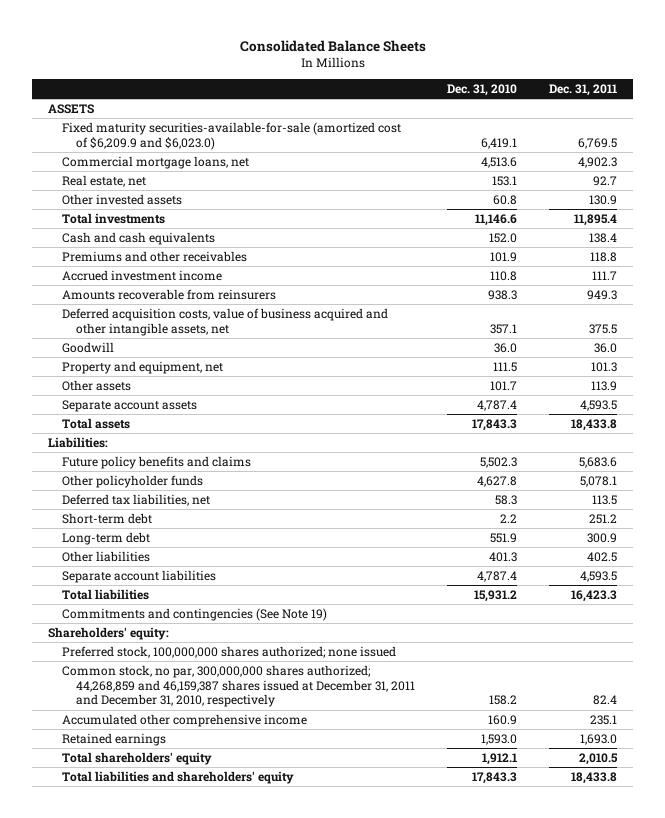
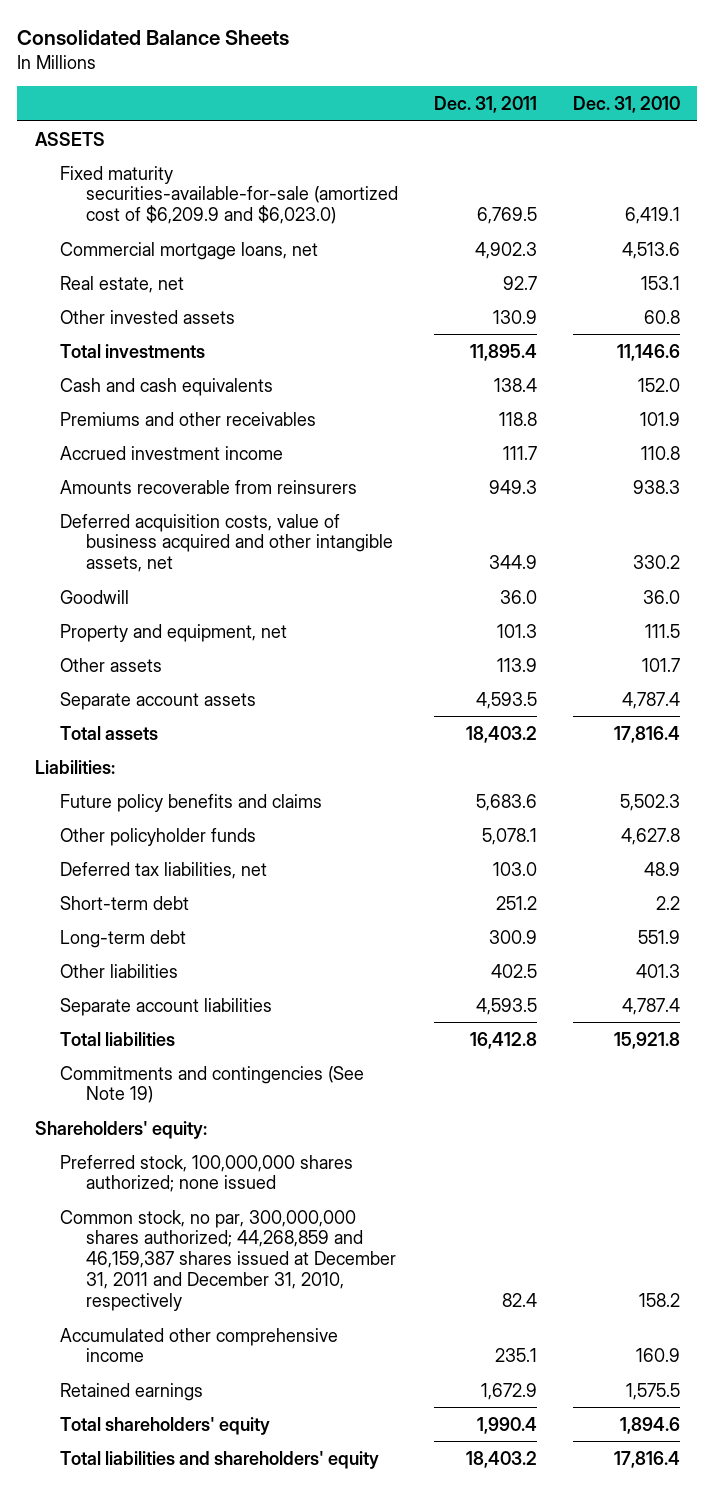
- | Dec. 31, 2010 | Dec. 31, 2011
+ | Dec. 31, 2011 | Dec. 31, 2010
- Deferred acquisition costs, value of business acquired and other intangible assets, net | 357.1 | 375.5
+ Deferred acquisition costs, value of business acquired and other intangible assets, net | 344.9 | 330.2
- Total assets | 17,843.3 | 18,433.8
+ Total assets | 18,403.2 | 17,816.4
- Deferred tax liabilities, net | 58.3 | 113.5
+ Deferred tax liabilities, net | 103.0 | 48.9
- Total liabilities | 15,931.2 | 16,423.3
+ Total liabilities | 16,412.8 | 15,921.8
- Retained earnings | 1,593.0 | 1,693.0
- Total shareholders' equity | 1,912.1 | 2,010.5
- Total liabilities and shareholders' equity | 17,843.3 | 18,433.8
+ Retained earnings | 1,672.9 | 1,575.5
+ Total shareholders' equity | 1,990.4 | 1,894.6
+ Total liabilities and shareholders' equity | 18,403.2 | 17,816.4

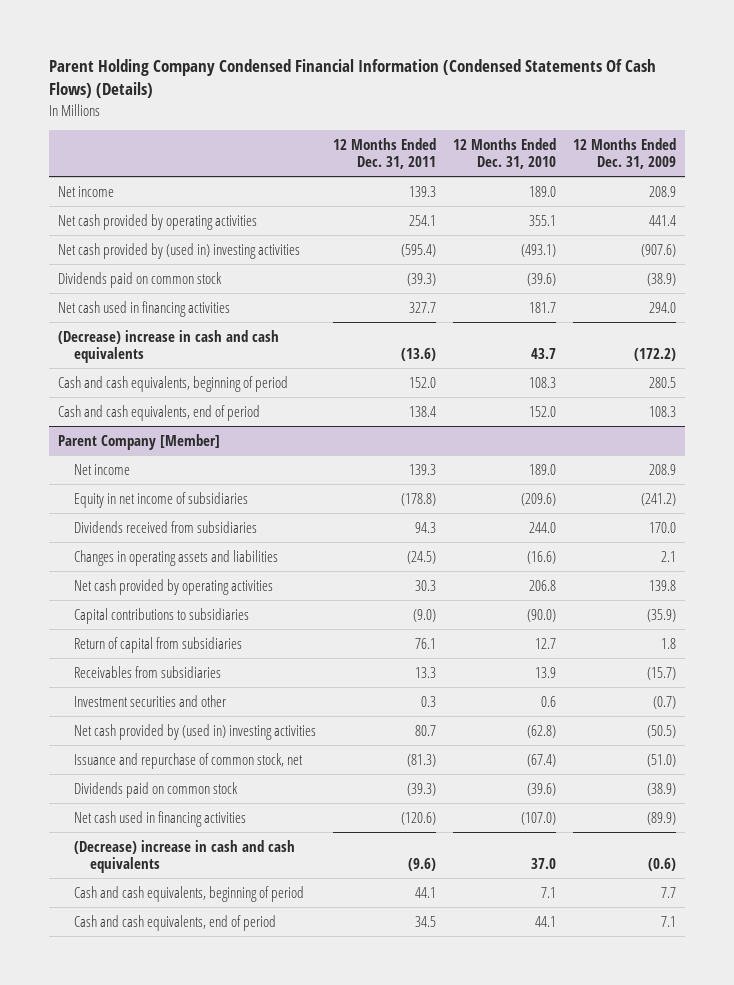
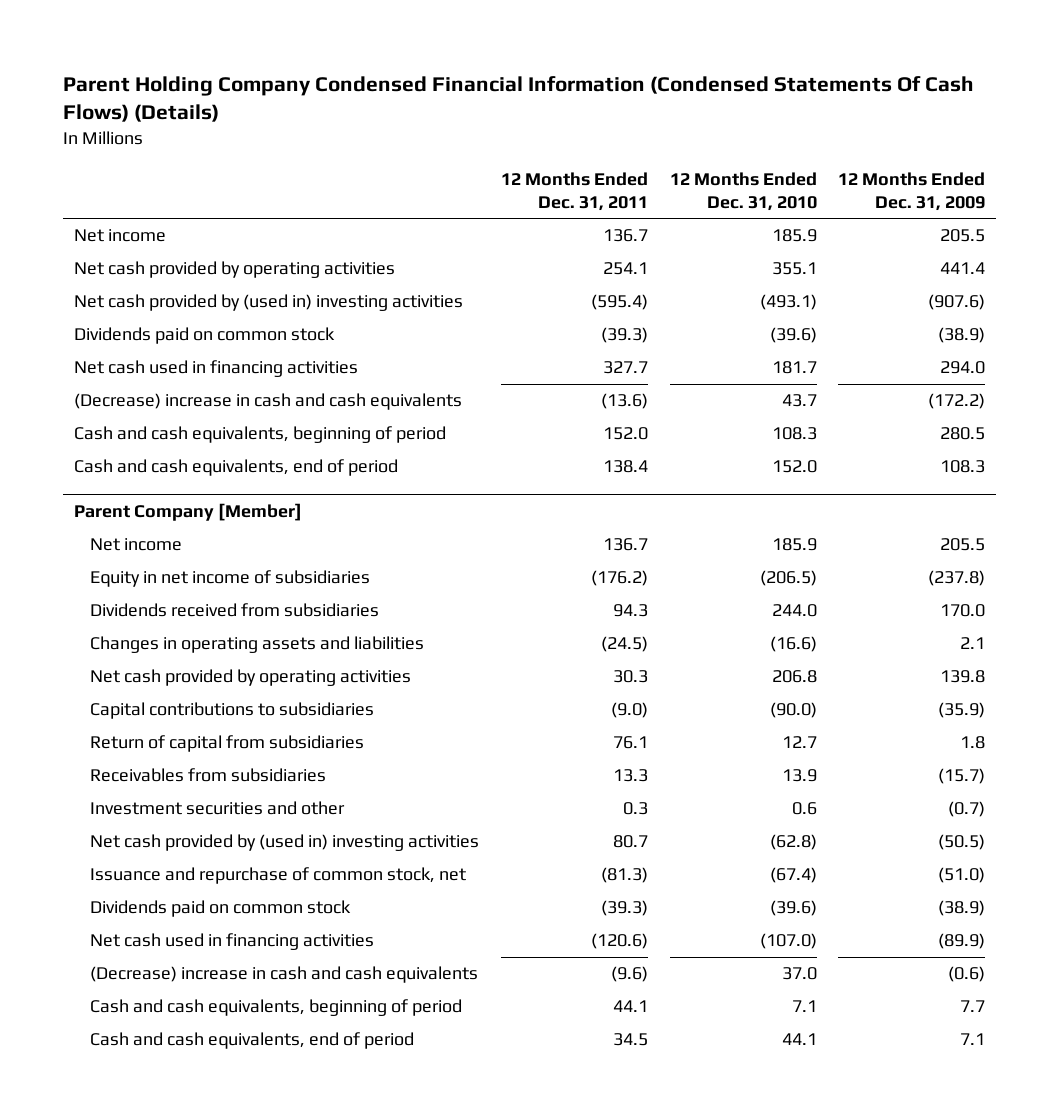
- Net income | 139.3 | 189.0 | 208.9
+ Net income | 136.7 | 185.9 | 205.5
@ Parent Company [Member]
- Net income | 139.3 | 189.0 | 208.9
- Equity in net income of subsidiaries | (178.8) | (209.6) | (241.2)
+ Net income | 136.7 | 185.9 | 205.5
+ Equity in net income of subsidiaries | (176.2) | (206.5) | (237.8)

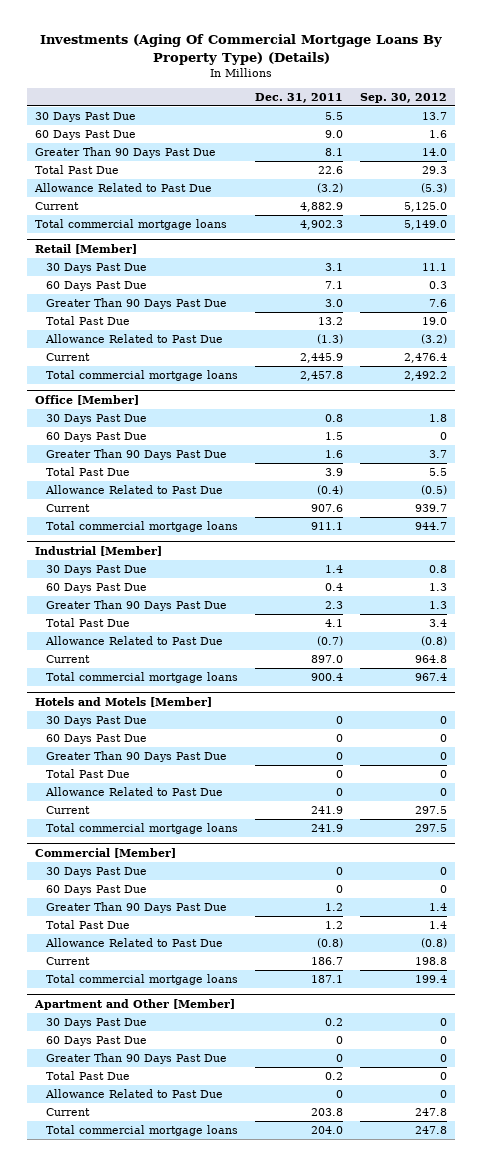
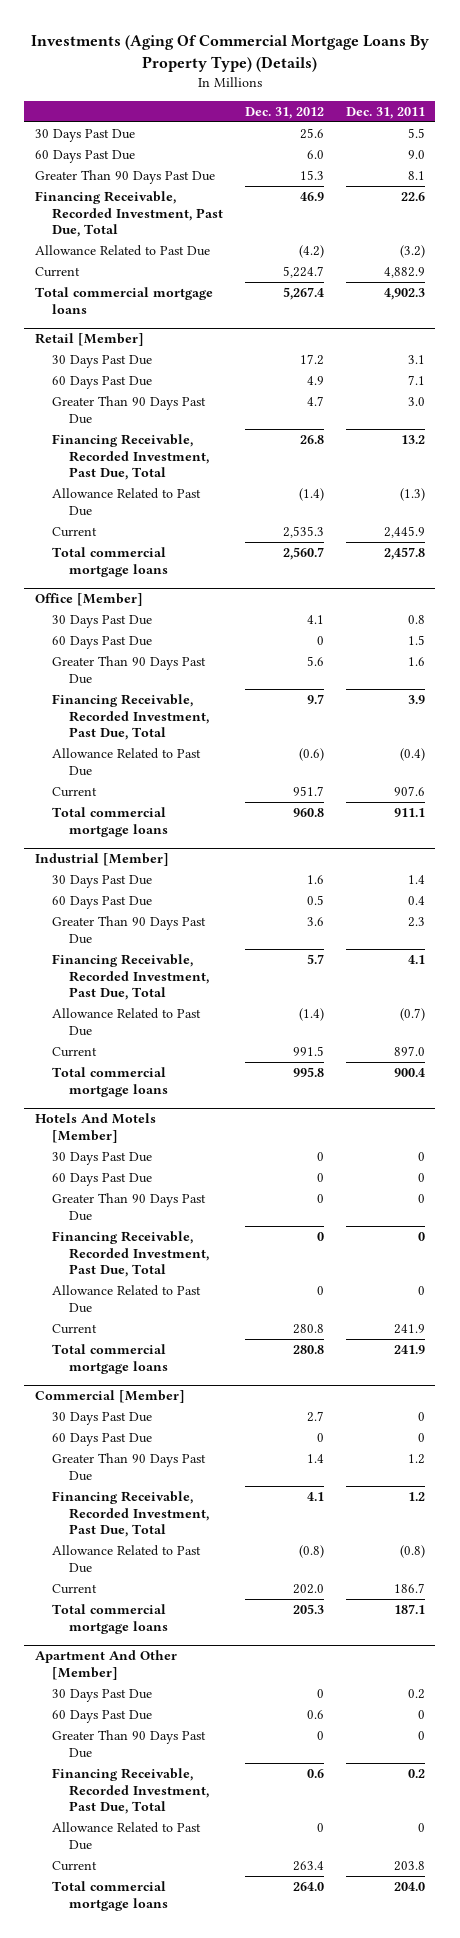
- | Dec. 31, 2011 | Sep. 30, 2012
+ | Dec. 31, 2012 | Dec. 31, 2011
- Total Past Due | 22.6 | 29.3
+ Financing Receivable, Recorded Investment, Past Due, Total | 46.9 | 22.6
@ Retail [Member]
- Total Past Due | 13.2 | 19.0
+ Financing Receivable, Recorded Investment, Past Due, Total | 26.8 | 13.2
@ Office [Member]
- Total Past Due | 3.9 | 5.5
+ Financing Receivable, Recorded Investment, Past Due, Total | 9.7 | 3.9
@ Industrial [Member]
- Total Past Due | 4.1 | 3.4
+ Financing Receivable, Recorded Investment, Past Due, Total | 5.7 | 4.1
- Hotels and Motels [Member]
+ Hotels And Motels [Member]
- Total Past Due | 0 | 0
+ Financing Receivable, Recorded Investment, Past Due, Total | 0 | 0
@ Commercial [Member]
- Total Past Due | 1.2 | 1.4
+ Financing Receivable, Recorded Investment, Past Due, Total | 4.1 | 1.2
- Apartment and Other [Member]
+ Apartment And Other [Member]
- Total Past Due | 0.2 | 0
+ Financing Receivable, Recorded Investment, Past Due, Total | 0.6 | 0.2

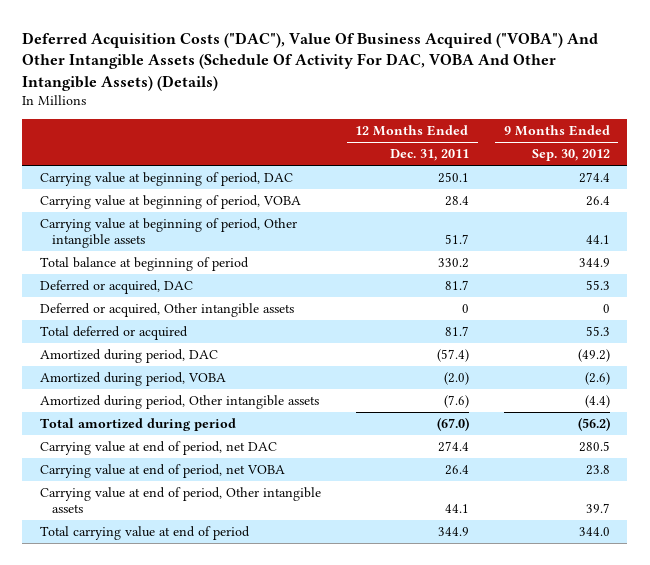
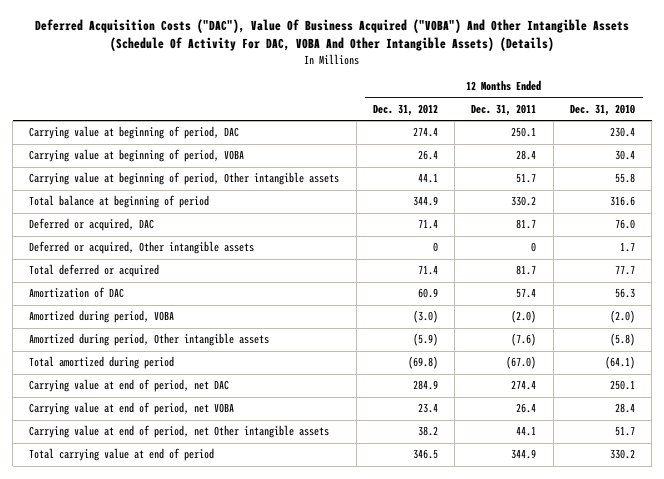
- | 12 Months Ended Dec. 31, 2011 | 9 Months Ended Sep. 30, 2012
+ | 12 Months Ended Dec. 31, 2012 | 12 Months Ended Dec. 31, 2011 | 12 Months Ended Dec. 31, 2010
- Amortized during period, DAC | (57.4) | (49.2)
+ Amortization of DAC | 60.9 | 57.4 | 56.3
- Carrying value at end of period, Other intangible assets | 44.1 | 39.7
+ Carrying value at end of period, net Other intangible assets | 38.2 | 44.1 | 51.7

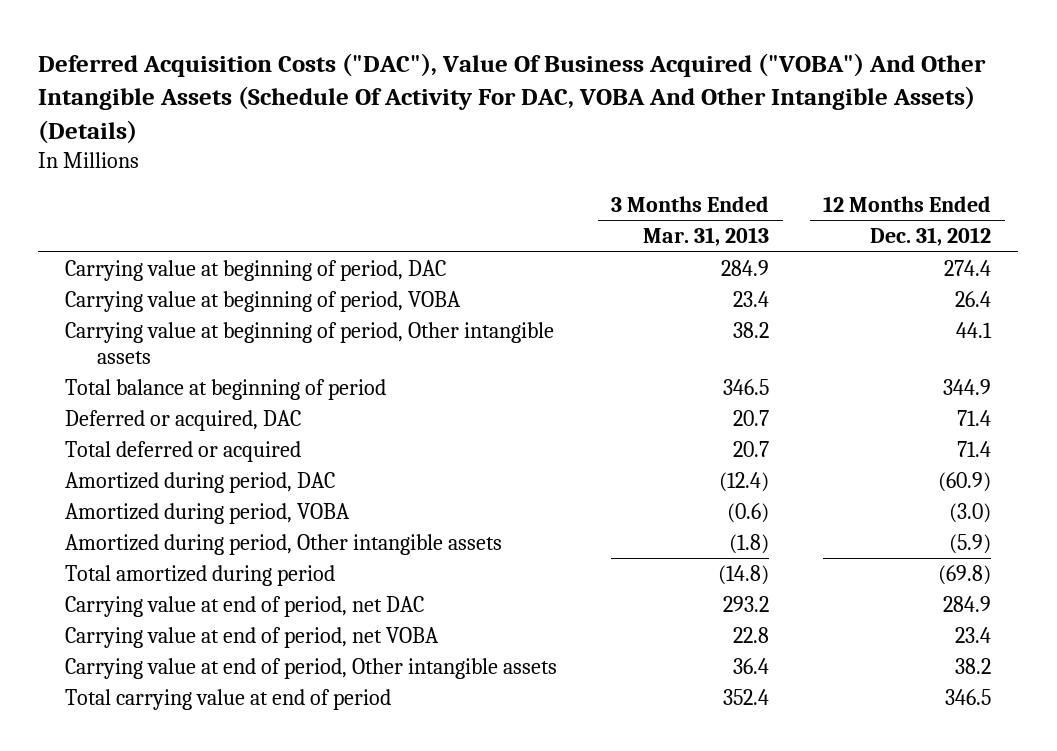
- | 12 Months Ended Dec. 31, 2012 | 12 Months Ended Dec. 31, 2011 | 12 Months Ended Dec. 31, 2010
+ | 3 Months Ended Mar. 31, 2013 | 12 Months Ended Dec. 31, 2012
- Deferred or acquired, Other intangible assets | 0 | 0 | 1.7
- Amortization of DAC | 60.9 | 57.4 | 56.3
+ Amortized during period, DAC | (12.4) | (60.9)
- Carrying value at end of period, net Other intangible assets | 38.2 | 44.1 | 51.7
+ Carrying value at end of period, Other intangible assets | 36.4 | 38.2

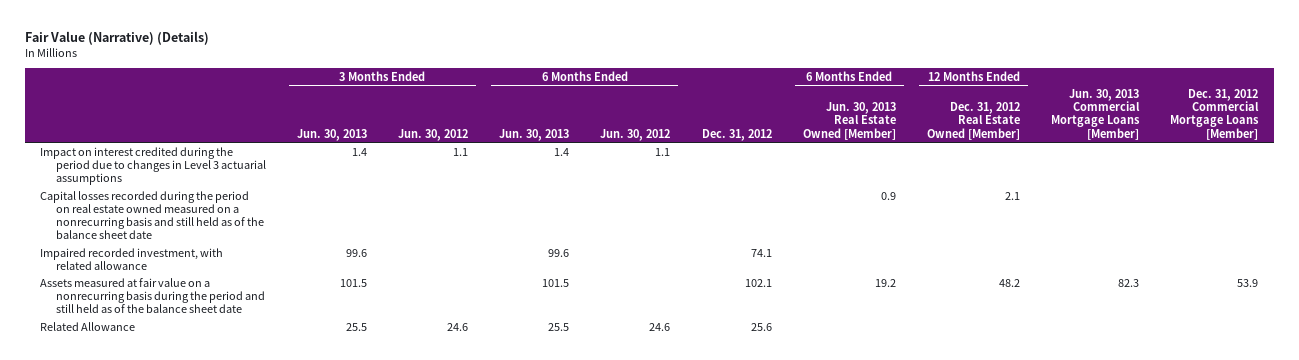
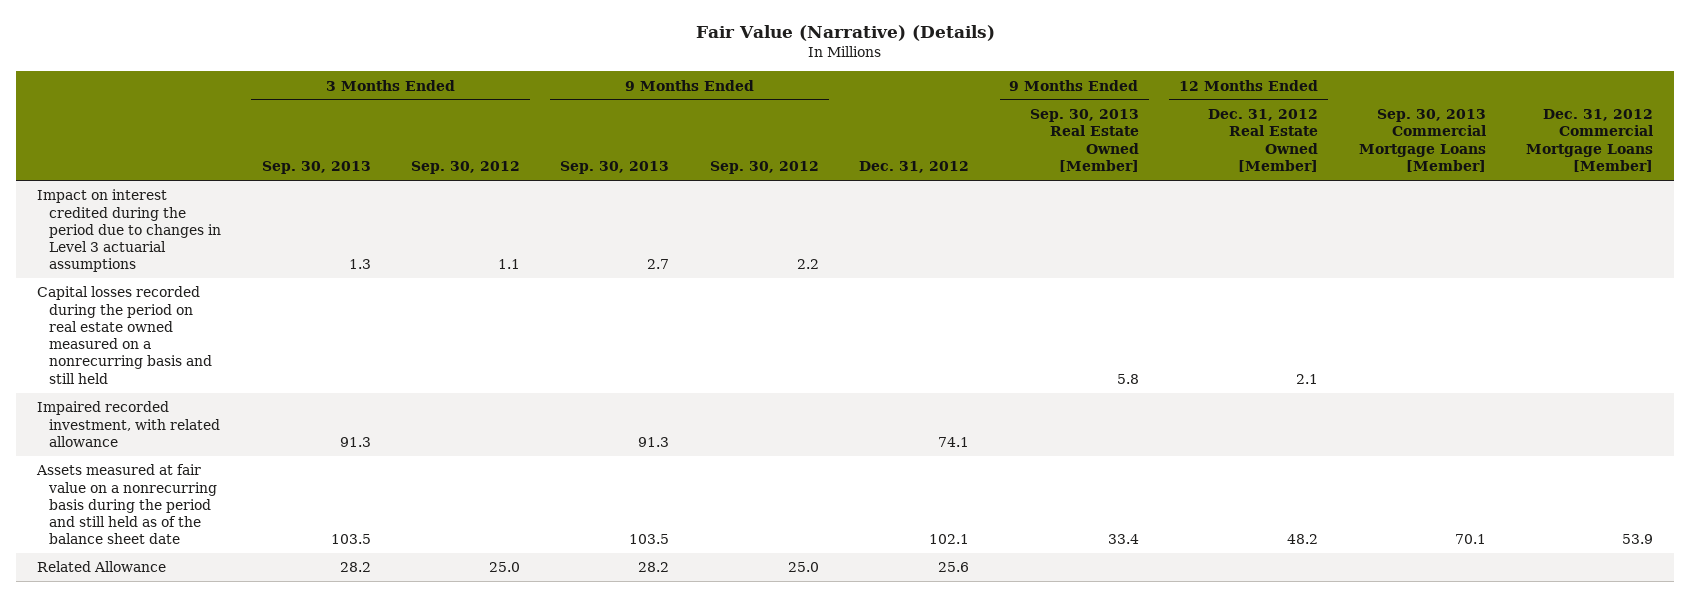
- | 3 Months Ended Jun. 30, 2013 | 3 Months Ended Jun. 30, 2012 | 6 Months Ended Jun. 30, 2013 | 6 Months Ended Jun. 30, 2012 | Dec. 31, 2012 | 6 Months Ended Jun. 30, 2013 Real Estate Owned [Member] | 12 Months Ended Dec. 31, 2012 Real Estate Owned [Member] | Jun. 30, 2013 Commercial Mortgage Loans [Member] | Dec. 31, 2012 Commercial Mortgage Loans [Member]
+ | 3 Months Ended Sep. 30, 2013 | 3 Months Ended Sep. 30, 2012 | 9 Months Ended Sep. 30, 2013 | 9 Months Ended Sep. 30, 2012 | Dec. 31, 2012 | 9 Months Ended Sep. 30, 2013 Real Estate Owned [Member] | 12 Months Ended Dec. 31, 2012 Real Estate Owned [Member] | Sep. 30, 2013 Commercial Mortgage Loans [Member] | Dec. 31, 2012 Commercial Mortgage Loans [Member]
- Capital losses recorded during the period on real estate owned measured on a nonrecurring basis and still held as of the balance sheet date | | | | | | 0.9 | 2.1 | |
+ Capital losses recorded during the period on real estate owned measured on a nonrecurring basis and still held | | | | | | 5.8 | 2.1 | |

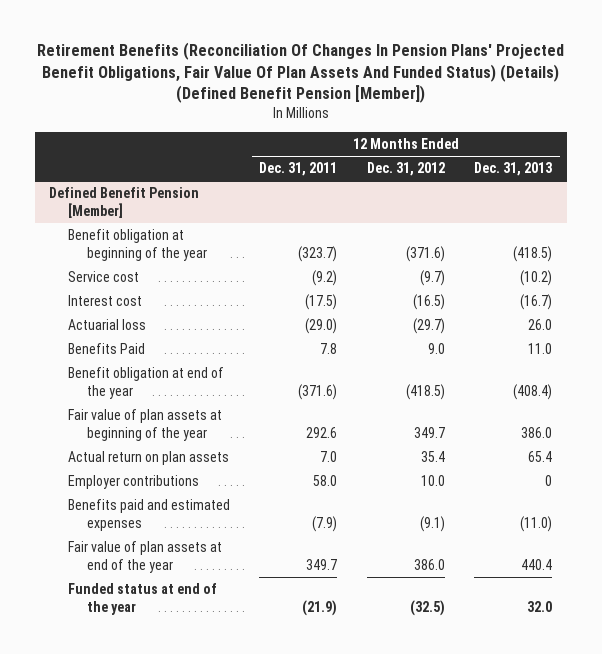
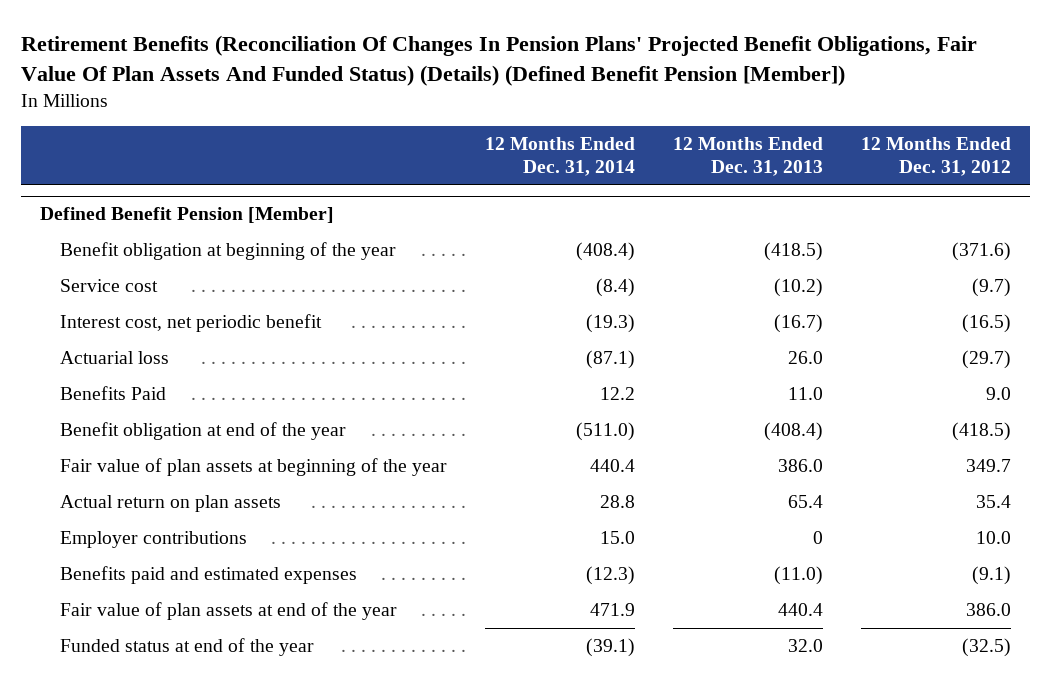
- | 12 Months Ended Dec. 31, 2011 | 12 Months Ended Dec. 31, 2012 | 12 Months Ended Dec. 31, 2013
+ | 12 Months Ended Dec. 31, 2014 | 12 Months Ended Dec. 31, 2013 | 12 Months Ended Dec. 31, 2012
@ Defined Benefit Pension [Member]
- Interest cost | (17.5) | (16.5) | (16.7)
+ Interest cost, net periodic benefit | (19.3) | (16.7) | (16.5)

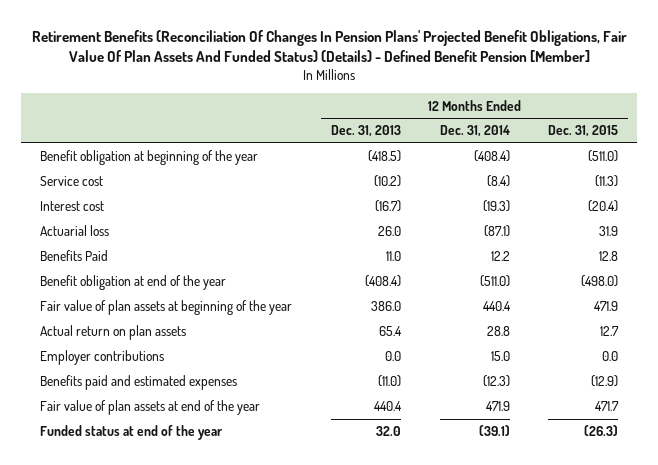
- Retirement Benefits (Reconciliation Of Changes In Pension Plans' Projected Benefit Obligations, Fair Value Of Plan Assets And Funded Status) (Details) (Defined Benefit Pension [Member])
+ Retirement Benefits (Reconciliation Of Changes In Pension Plans' Projected Benefit Obligations, Fair Value Of Plan Assets And Funded Status) (Details) - Defined Benefit Pension [Member]
- | 12 Months Ended Dec. 31, 2014 | 12 Months Ended Dec. 31, 2013 | 12 Months Ended Dec. 31, 2012
+ | 12 Months Ended Dec. 31, 2013 | 12 Months Ended Dec. 31, 2014 | 12 Months Ended Dec. 31, 2015
- Defined Benefit Pension [Member]
- Interest cost, net periodic benefit | (19.3) | (16.7) | (16.5)
+ Interest cost | (16.7) | (19.3) | (20.4)
- Employer contributions | 15.0 | 0 | 10.0
+ Employer contributions | 0.0 | 15.0 | 0.0

